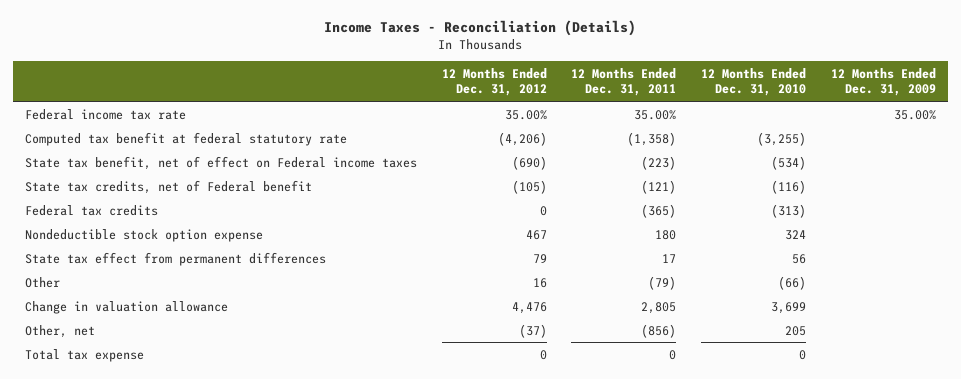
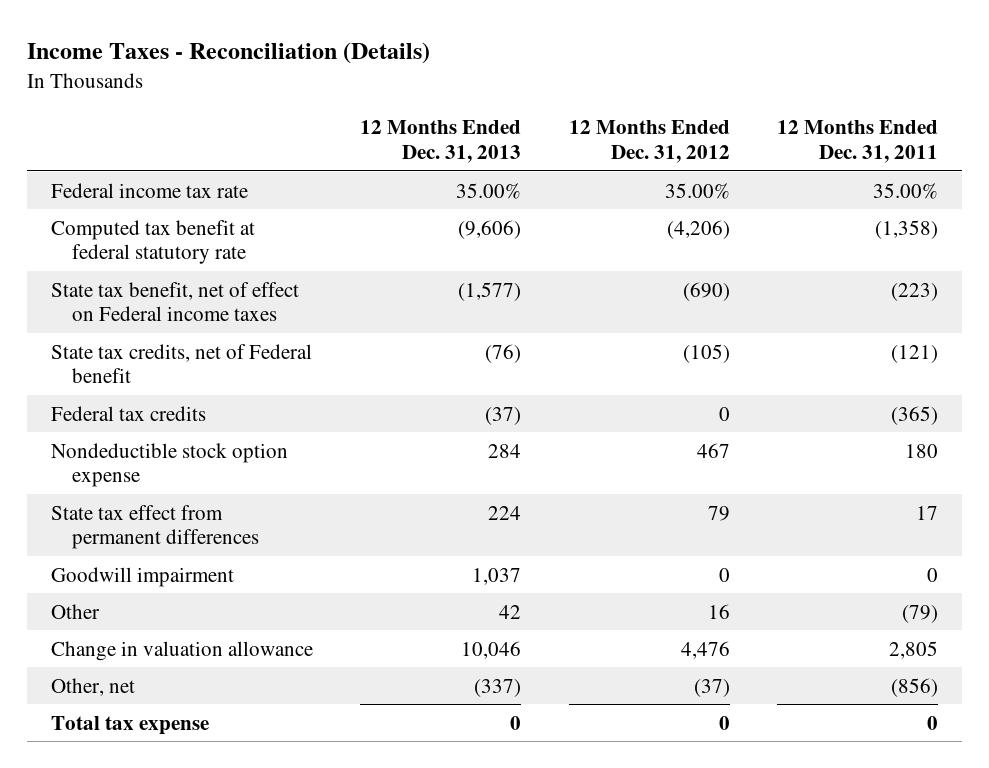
- | 12 Months Ended Dec. 31, 2012 | 12 Months Ended Dec. 31, 2011 | 12 Months Ended Dec. 31, 2010 | 12 Months Ended Dec. 31, 2009
+ | 12 Months Ended Dec. 31, 2013 | 12 Months Ended Dec. 31, 2012 | 12 Months Ended Dec. 31, 2011
+ Goodwill impairment | 1,037 | 0 | 0

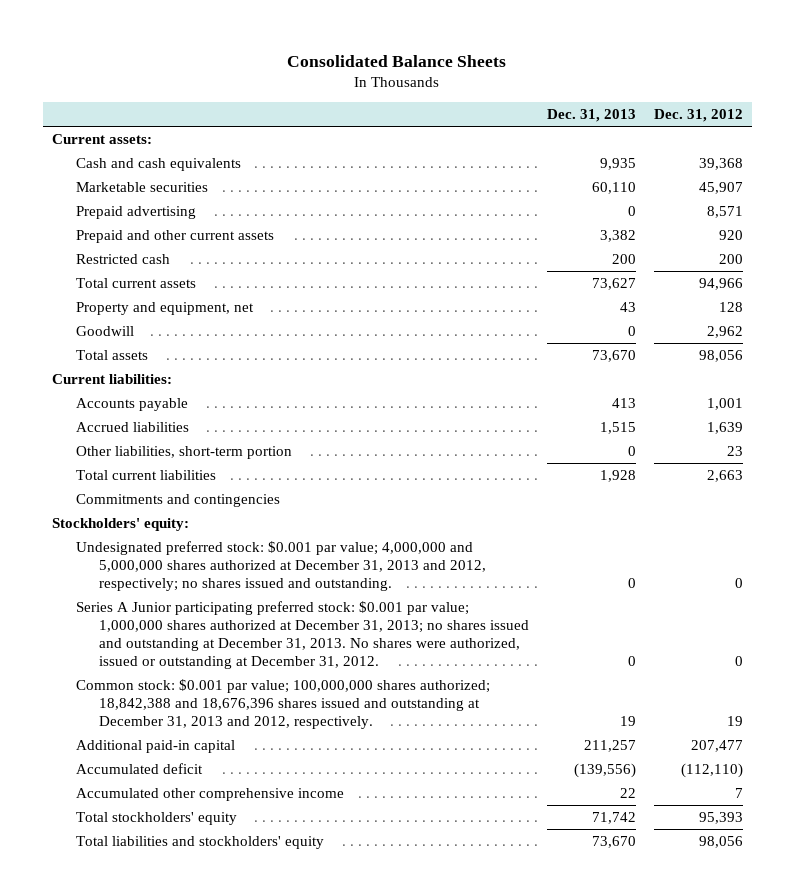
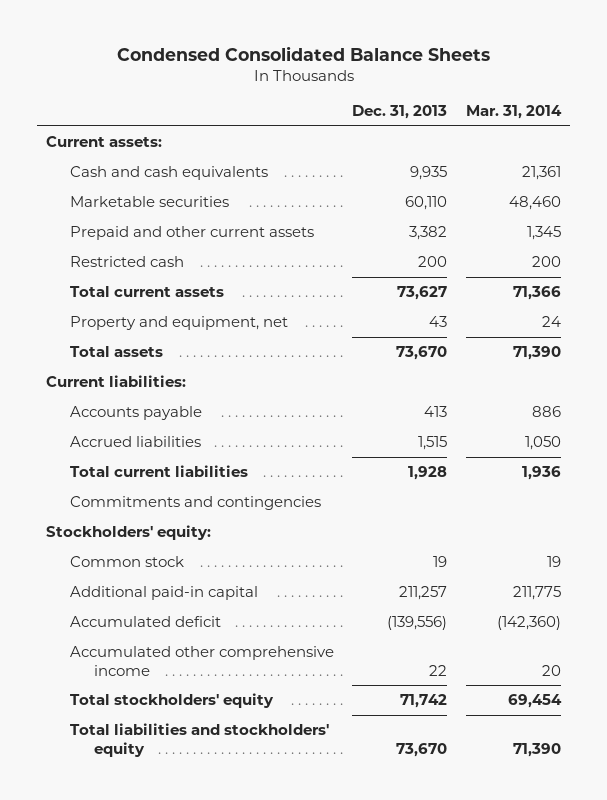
- Consolidated Balance Sheets
+ Condensed Consolidated Balance Sheets
- | Dec. 31, 2013 | Dec. 31, 2012
+ | Dec. 31, 2013 | Mar. 31, 2014
- Prepaid advertising | 0 | 8,571
- Goodwill | 0 | 2,962
- Other liabilities, short-term portion | 0 | 23
- Undesignated preferred stock: $0.001 par value; 4,000,000 and 5,000,000 shares authorized at December 31, 2013 and 2012, respectively; no shares issued and outstanding. | 0 | 0
- Series A Junior participating preferred stock: $0.001 par value; 1,000,000 shares authorized at December 31, 2013; no shares issued and outstanding at December 31, 2013. No shares were authorized, issued or outstanding at December 31, 2012. | 0 | 0
- Common stock: $0.001 par value; 100,000,000 shares authorized; 18,842,388 and 18,676,396 shares issued and outstanding at December 31, 2013 and 2012, respectively. | 19 | 19
+ Common stock | 19 | 19

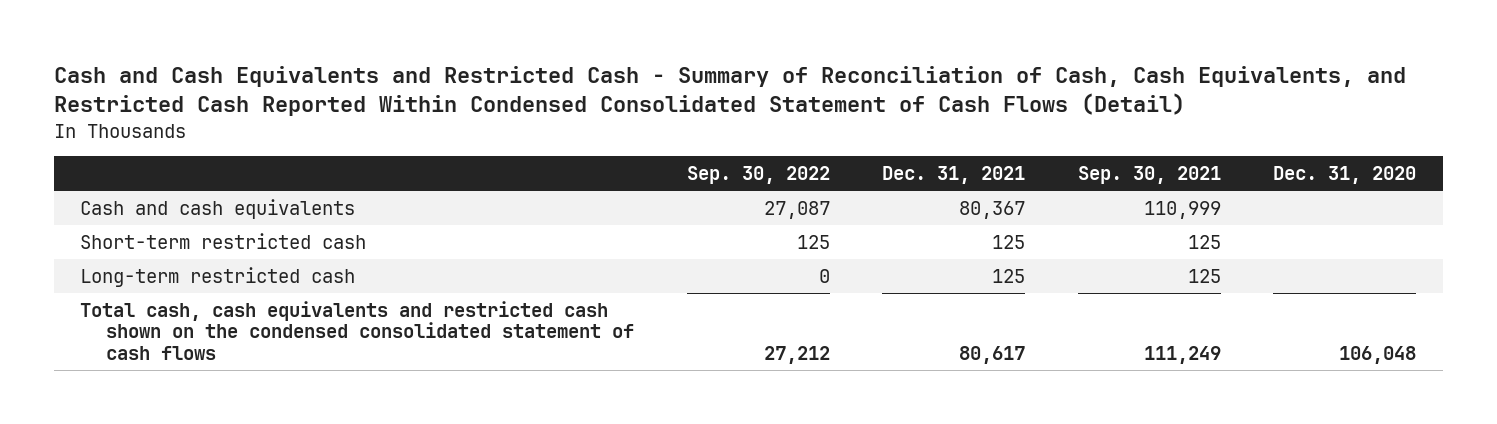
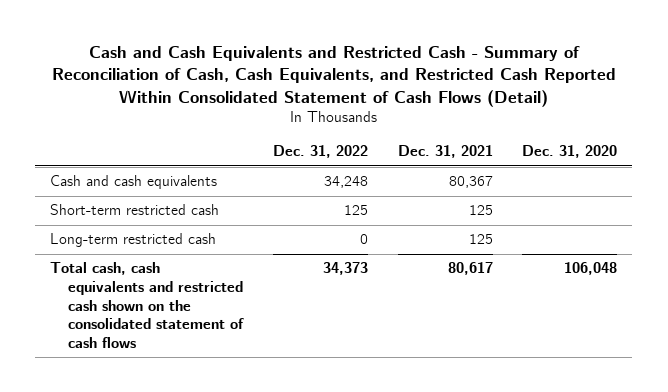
- Cash and Cash Equivalents and Restricted Cash - Summary of Reconciliation of Cash, Cash Equivalents, and Restricted Cash Reported Within Condensed Consolidated Statement of Cash Flows (Detail)
+ Cash and Cash Equivalents and Restricted Cash - Summary of Reconciliation of Cash, Cash Equivalents, and Restricted Cash Reported Within Consolidated Statement of Cash Flows (Detail)
- | Sep. 30, 2022 | Dec. 31, 2021 | Sep. 30, 2021 | Dec. 31, 2020
+ | Dec. 31, 2022 | Dec. 31, 2021 | Dec. 31, 2020
- Total cash, cash equivalents and restricted cash shown on the condensed consolidated statement of cash flows | 27,212 | 80,617 | 111,249 | 106,048
+ Total cash, cash equivalents and restricted cash shown on the consolidated statement of cash flows | 34,373 | 80,617 | 106,048

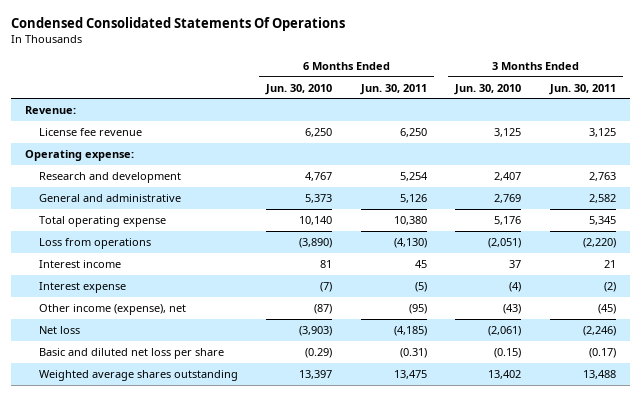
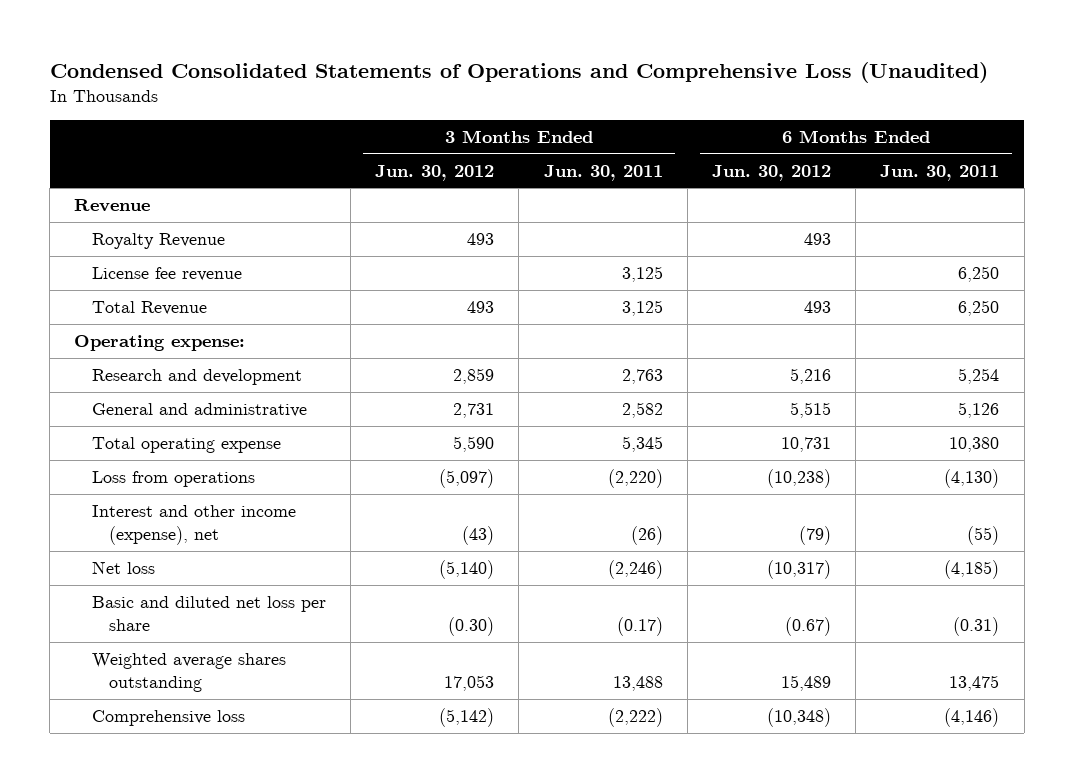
- Condensed Consolidated Statements Of Operations
+ Condensed Consolidated Statements of Operations and Comprehensive Loss (Unaudited)
- | 6 Months Ended Jun. 30, 2010 | 6 Months Ended Jun. 30, 2011 | 3 Months Ended Jun. 30, 2010 | 3 Months Ended Jun. 30, 2011
+ | 3 Months Ended Jun. 30, 2012 | 3 Months Ended Jun. 30, 2011 | 6 Months Ended Jun. 30, 2012 | 6 Months Ended Jun. 30, 2011
- Revenue:
+ Revenue
+ Royalty Revenue | 493 | | 493 |
+ Total Revenue | 493 | 3,125 | 493 | 6,250
- Interest income | 81 | 45 | 37 | 21
- Interest expense | (7) | (5) | (4) | (2)
- Other income (expense), net | (87) | (95) | (43) | (45)
+ Interest and other income (expense), net | (43) | (26) | (79) | (55)
+ Comprehensive loss | (5,142) | (2,222) | (10,348) | (4,146)

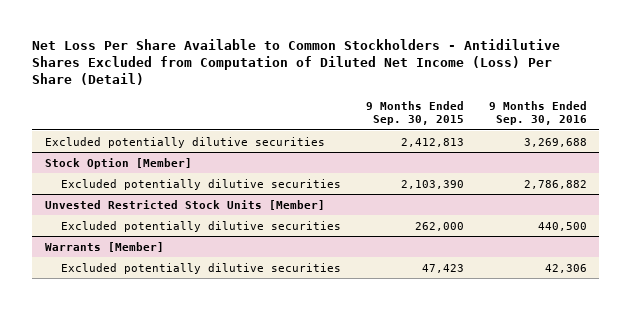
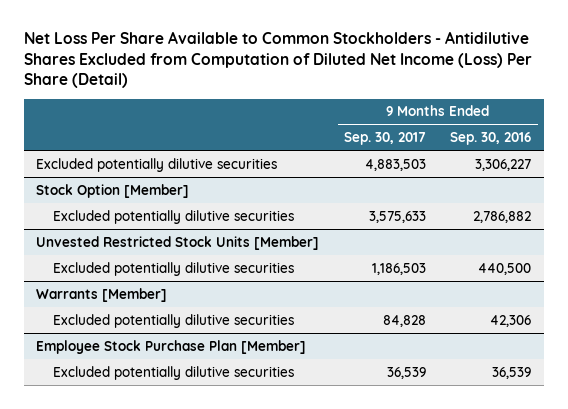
- | 9 Months Ended Sep. 30, 2015 | 9 Months Ended Sep. 30, 2016
+ | 9 Months Ended Sep. 30, 2017 | 9 Months Ended Sep. 30, 2016
- Excluded potentially dilutive securities | 2,412,813 | 3,269,688
+ Excluded potentially dilutive securities | 4,883,503 | 3,306,227
+ Employee Stock Purchase Plan [Member]
+ Excluded potentially dilutive securities | 36,539 | 36,539

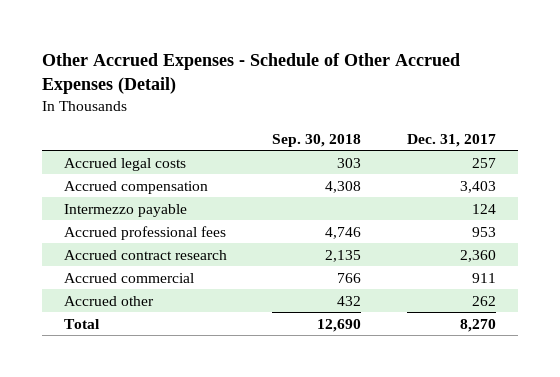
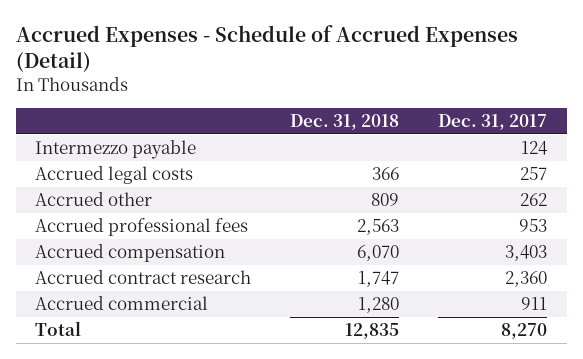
- Other Accrued Expenses - Schedule of Other Accrued Expenses (Detail)
+ Accrued Expenses - Schedule of Accrued Expenses (Detail)
- | Sep. 30, 2018 | Dec. 31, 2017
+ | Dec. 31, 2018 | Dec. 31, 2017
moved down: Accrued legal costs | 366 | 257
moved up: Accrued other | 809 | 262
moved down: Accrued compensation | 6,070 | 3,403

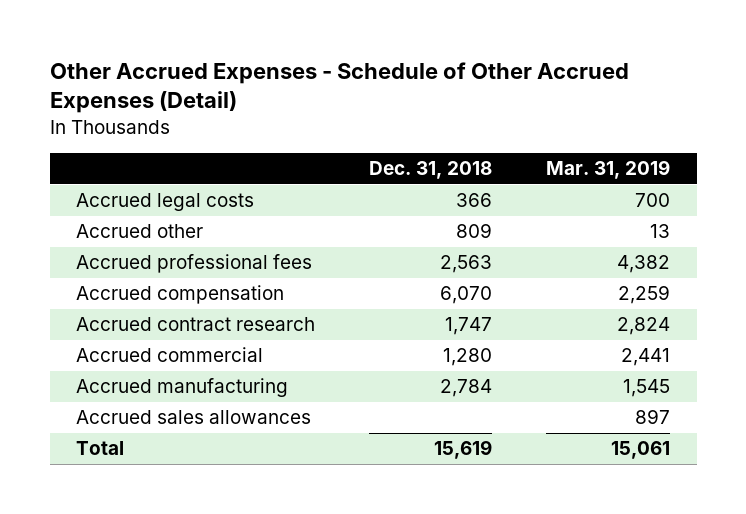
- Accrued Expenses - Schedule of Accrued Expenses (Detail)
+ Other Accrued Expenses - Schedule of Other Accrued Expenses (Detail)
- | Dec. 31, 2018 | Dec. 31, 2017
+ | Dec. 31, 2018 | Mar. 31, 2019
- Intermezzo payable | | 124
- Total | 12,835 | 8,270
+ Accrued manufacturing | 2,784 | 1,545
+ Accrued sales allowances | | 897
+ Total | 15,619 | 15,061

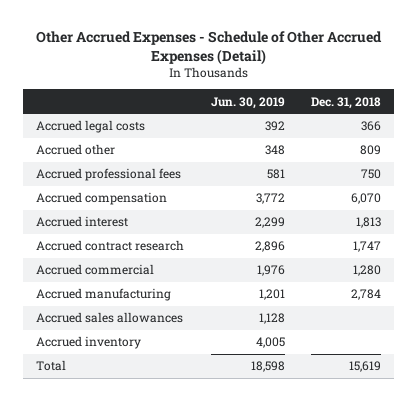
- | Dec. 31, 2018 | Mar. 31, 2019
+ | Jun. 30, 2019 | Dec. 31, 2018
- Accrued professional fees | 2,563 | 4,382
+ Accrued professional fees | 581 | 750
+ Accrued interest | 2,299 | 1,813
+ Accrued inventory | 4,005 |

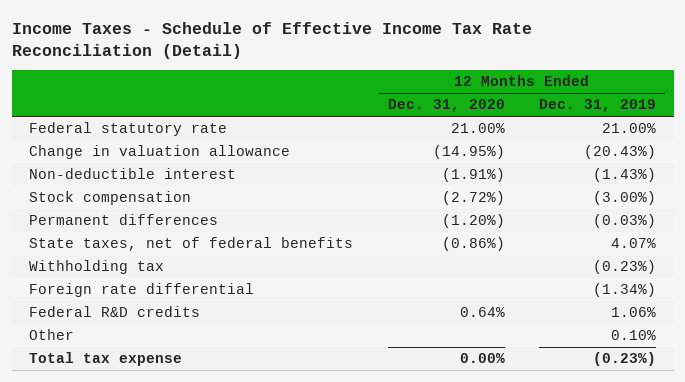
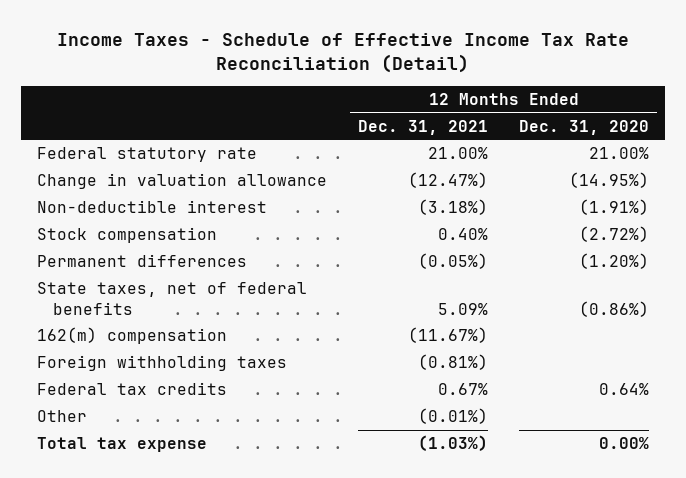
- | 12 Months Ended Dec. 31, 2020 | 12 Months Ended Dec. 31, 2019
+ | 12 Months Ended Dec. 31, 2021 | 12 Months Ended Dec. 31, 2020
- Withholding tax | | (0.23%)
- Foreign rate differential | | (1.34%)
- Federal R&D credits | 0.64% | 1.06%
+ 162(m) compensation | (11.67%) |
+ Foreign withholding taxes | (0.81%) |
+ Federal tax credits | 0.67% | 0.64%

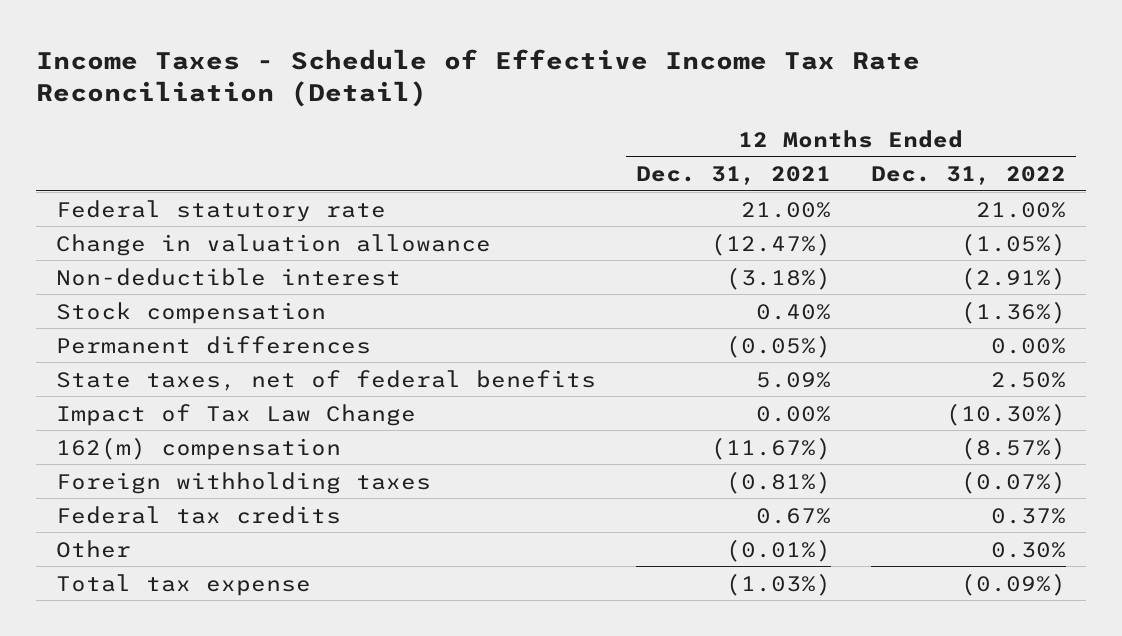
- | 12 Months Ended Dec. 31, 2021 | 12 Months Ended Dec. 31, 2020
+ | 12 Months Ended Dec. 31, 2021 | 12 Months Ended Dec. 31, 2022
+ Impact of Tax Law Change | 0.00% | (10.30%)

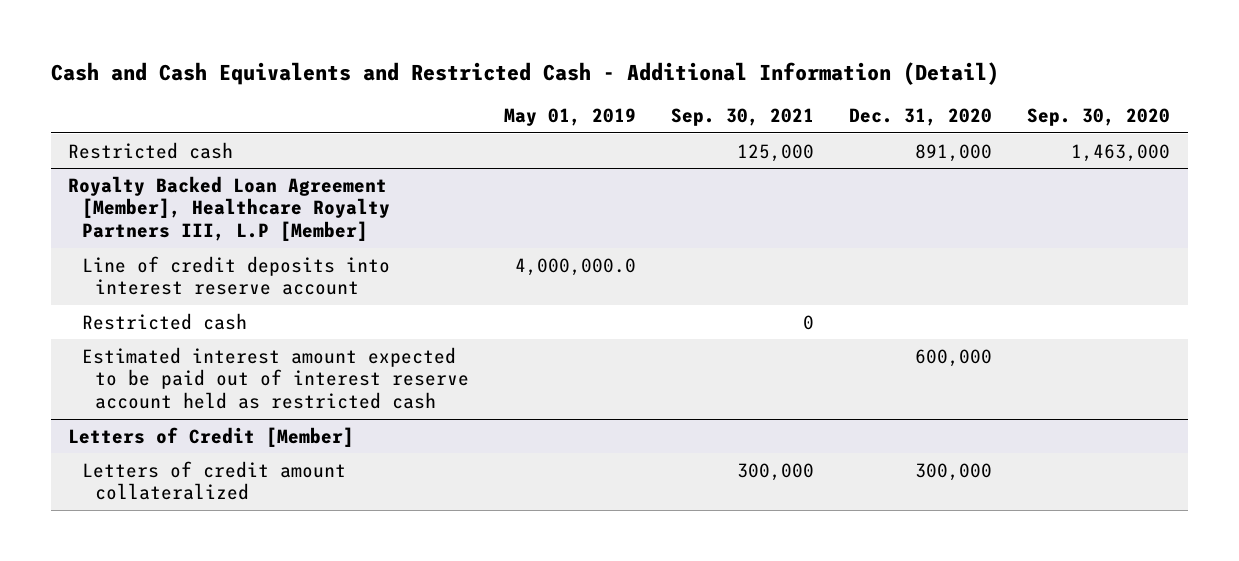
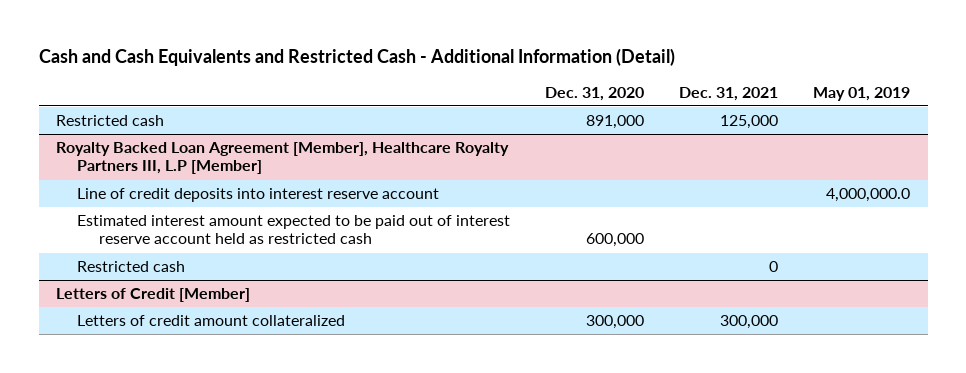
- | May 01, 2019 | Sep. 30, 2021 | Dec. 31, 2020 | Sep. 30, 2020
+ | Dec. 31, 2020 | Dec. 31, 2021 | May 01, 2019
@ Royalty Backed Loan Agreement [Member], Healthcare Royalty Partners III, L.P [Member]
moved down: Restricted cash | | 0 |

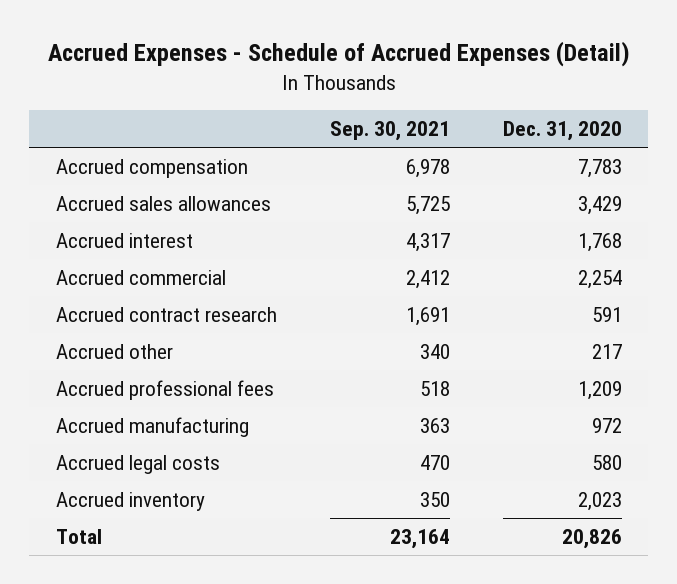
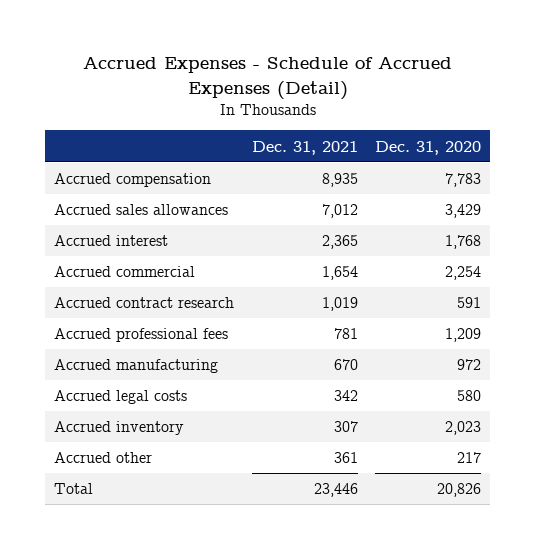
- | Sep. 30, 2021 | Dec. 31, 2020
+ | Dec. 31, 2021 | Dec. 31, 2020
moved down: Accrued other | 361 | 217

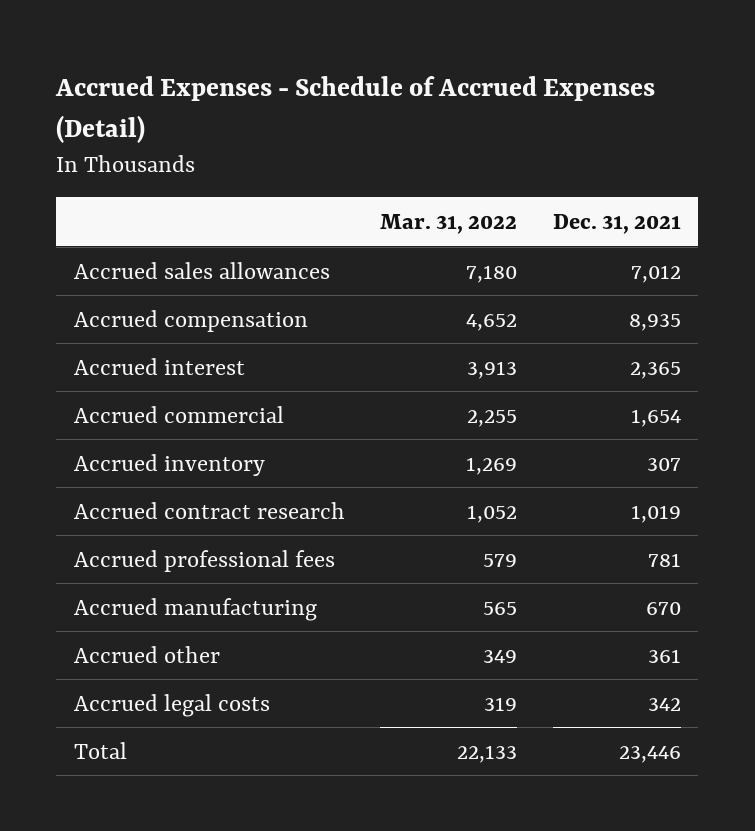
- | Dec. 31, 2021 | Dec. 31, 2020
+ | Mar. 31, 2022 | Dec. 31, 2021
moved down: Accrued compensation | 4,652 | 8,935
moved up: Accrued inventory | 1,269 | 307
moved down: Accrued legal costs | 319 | 342

